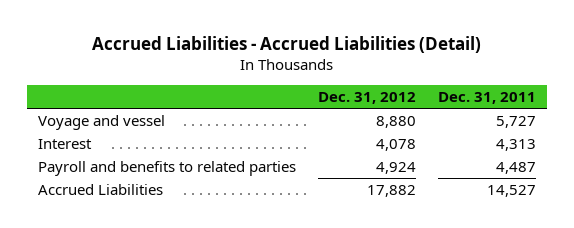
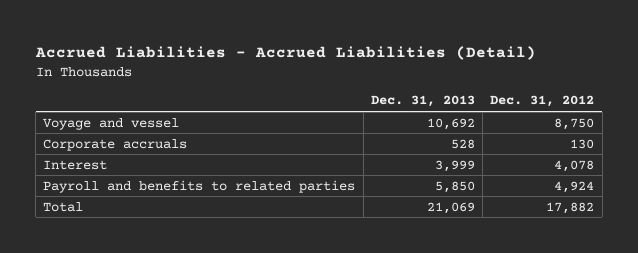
- | Dec. 31, 2012 | Dec. 31, 2011
+ | Dec. 31, 2013 | Dec. 31, 2012
- Voyage and vessel | 8,880 | 5,727
+ Voyage and vessel | 10,692 | 8,750
+ Corporate accruals | 528 | 130
- Accrued Liabilities | 17,882 | 14,527
+ Total | 21,069 | 17,882

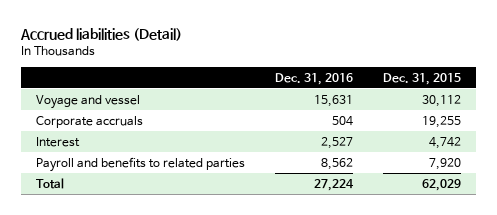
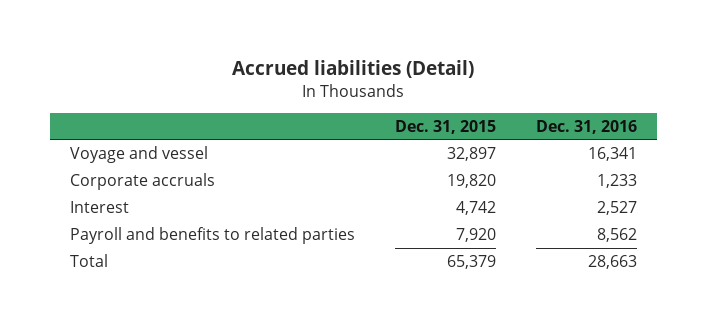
- | Dec. 31, 2016 | Dec. 31, 2015
+ | Dec. 31, 2015 | Dec. 31, 2016
- Voyage and vessel | 15,631 | 30,112
- Corporate accruals | 504 | 19,255
+ Voyage and vessel | 32,897 | 16,341
+ Corporate accruals | 19,820 | 1,233
- Total | 27,224 | 62,029
+ Total | 65,379 | 28,663

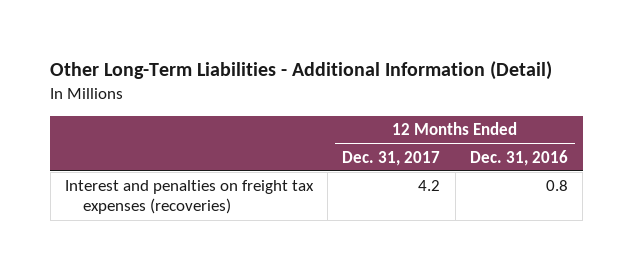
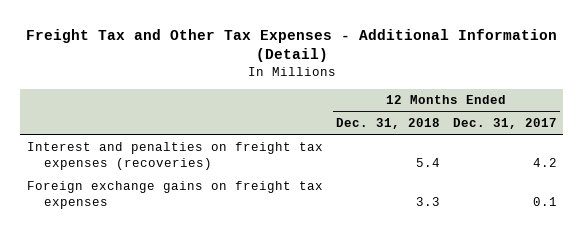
- Other Long-Term Liabilities - Additional Information (Detail)
+ Freight Tax and Other Tax Expenses - Additional Information (Detail)
- | 12 Months Ended Dec. 31, 2017 | 12 Months Ended Dec. 31, 2016
+ | 12 Months Ended Dec. 31, 2018 | 12 Months Ended Dec. 31, 2017
+ Foreign exchange gains on freight tax expenses | 3.3 | 0.1

